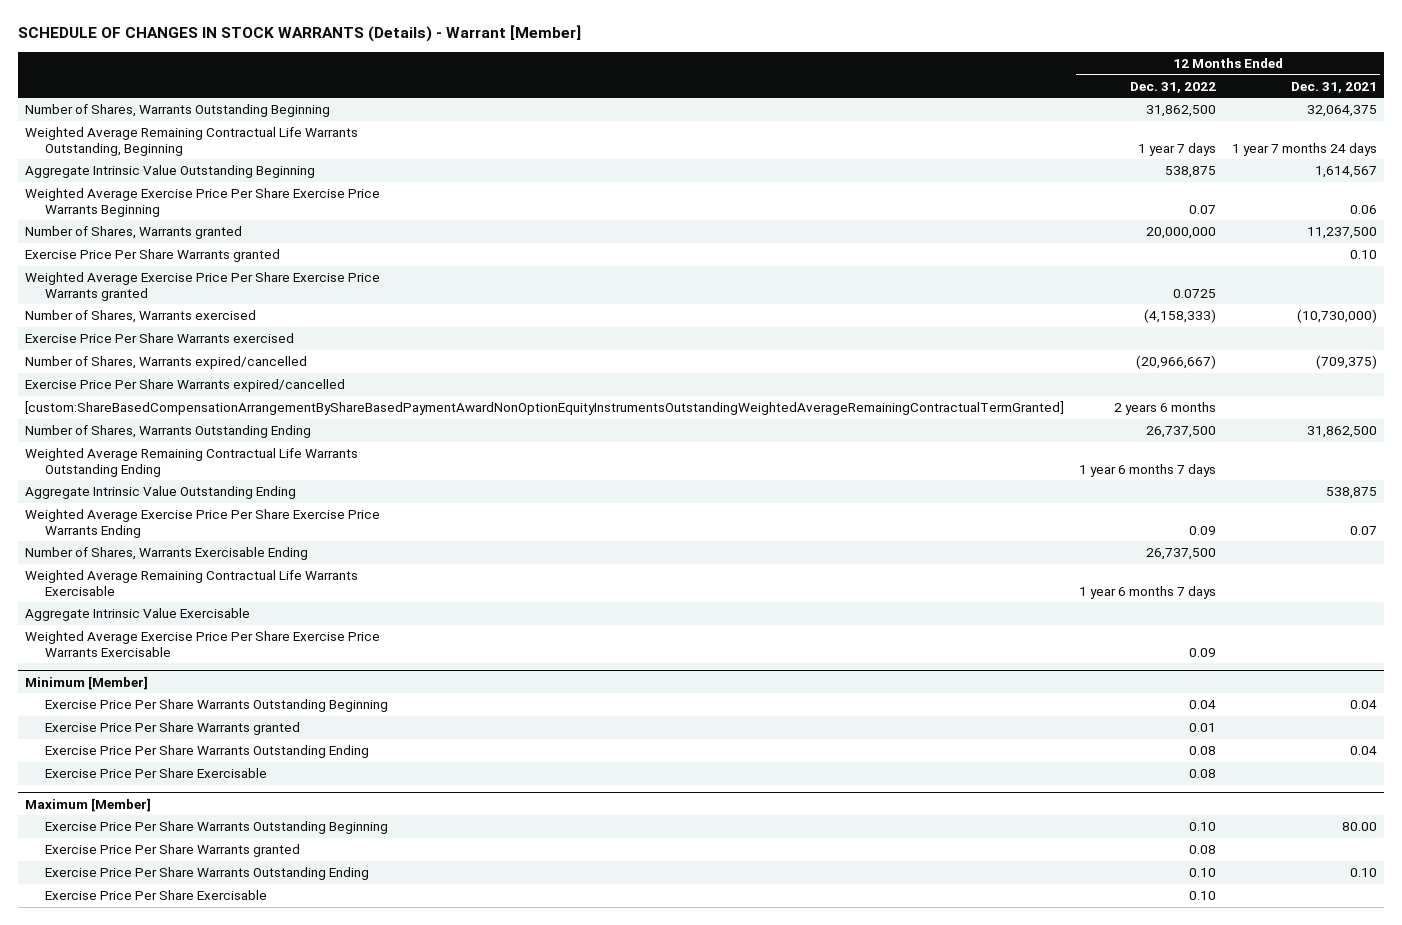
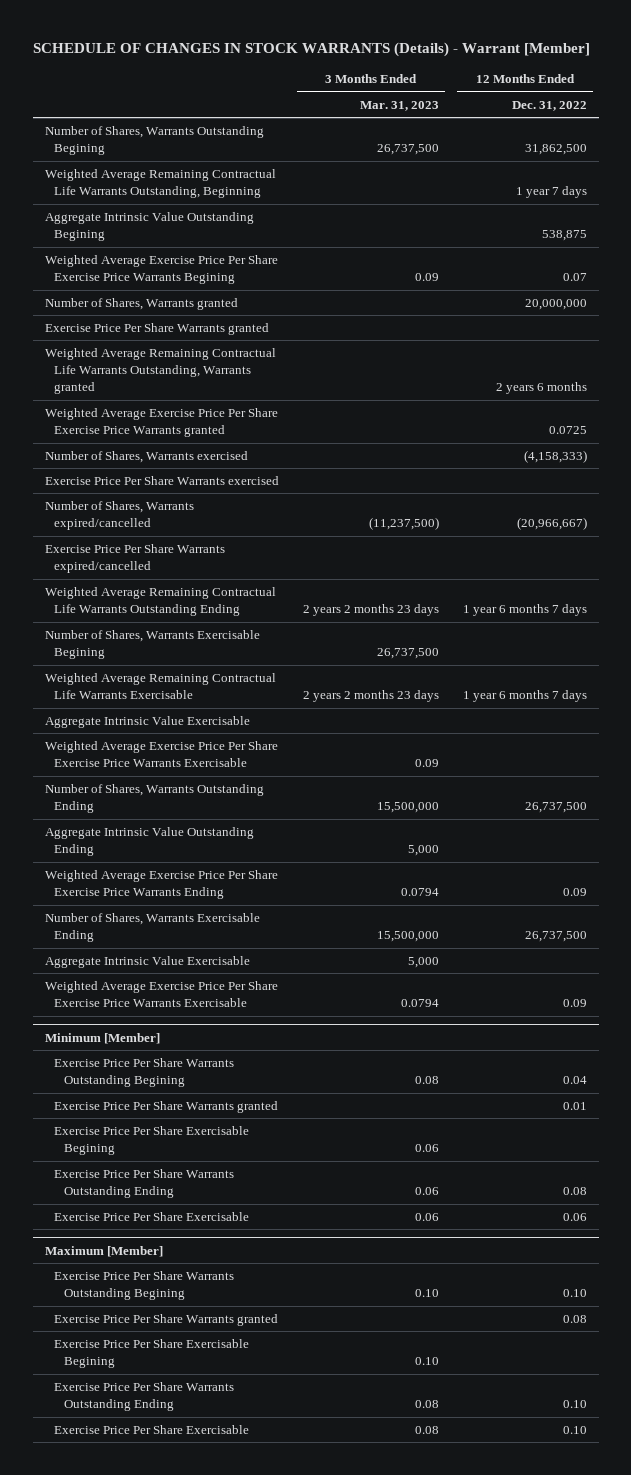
- | 12 Months Ended Dec. 31, 2022 | 12 Months Ended Dec. 31, 2021
+ | 3 Months Ended Mar. 31, 2023 | 12 Months Ended Dec. 31, 2022
- Number of Shares, Warrants Outstanding Beginning | 31,862,500 | 32,064,375
+ Number of Shares, Warrants Outstanding Begining | 26,737,500 | 31,862,500
- Aggregate Intrinsic Value Outstanding Beginning | 538,875 | 1,614,567
- Weighted Average Exercise Price Per Share Exercise Price Warrants Beginning | 0.07 | 0.06
+ Aggregate Intrinsic Value Outstanding Begining | | 538,875
+ Weighted Average Exercise Price Per Share Exercise Price Warrants Begining | 0.09 | 0.07
+ Weighted Average Remaining Contractual Life Warrants Outstanding, Warrants granted | | 2 years 6 months
- [custom:ShareBasedCompensationArrangementByShareBasedPaymentAwardNonOptionEquityInstrumentsOutstandingWeightedAverageRemainingContractualTermGranted] | 2 years 6 months |
+ Number of Shares, Warrants Exercisable Begining | 26,737,500 |
moved up: Weighted Average Remaining Contractual Life Warrants Exercisable | 2 years 2 months 23 days | 1 year 6 months 7 days
+ Aggregate Intrinsic Value Exercisable
+ Weighted Average Exercise Price Per Share Exercise Price Warrants Exercisable | 0.09 |
moved down: Number of Shares, Warrants Outstanding Ending | 15,500,000 | 26,737,500
@ Minimum [Member]
- Exercise Price Per Share Warrants Outstanding Beginning | 0.04 | 0.04
+ Exercise Price Per Share Warrants Outstanding Begining | 0.08 | 0.04
+ Exercise Price Per Share Exercisable Begining | 0.06 |
- Exercise Price Per Share Exercisable | 0.08 |
+ Exercise Price Per Share Exercisable | 0.06 | 0.06
@ Maximum [Member]
- Exercise Price Per Share Warrants Outstanding Beginning | 0.10 | 80.00
+ Exercise Price Per Share Warrants Outstanding Begining | 0.10 | 0.10
+ Exercise Price Per Share Exercisable Begining | 0.10 |

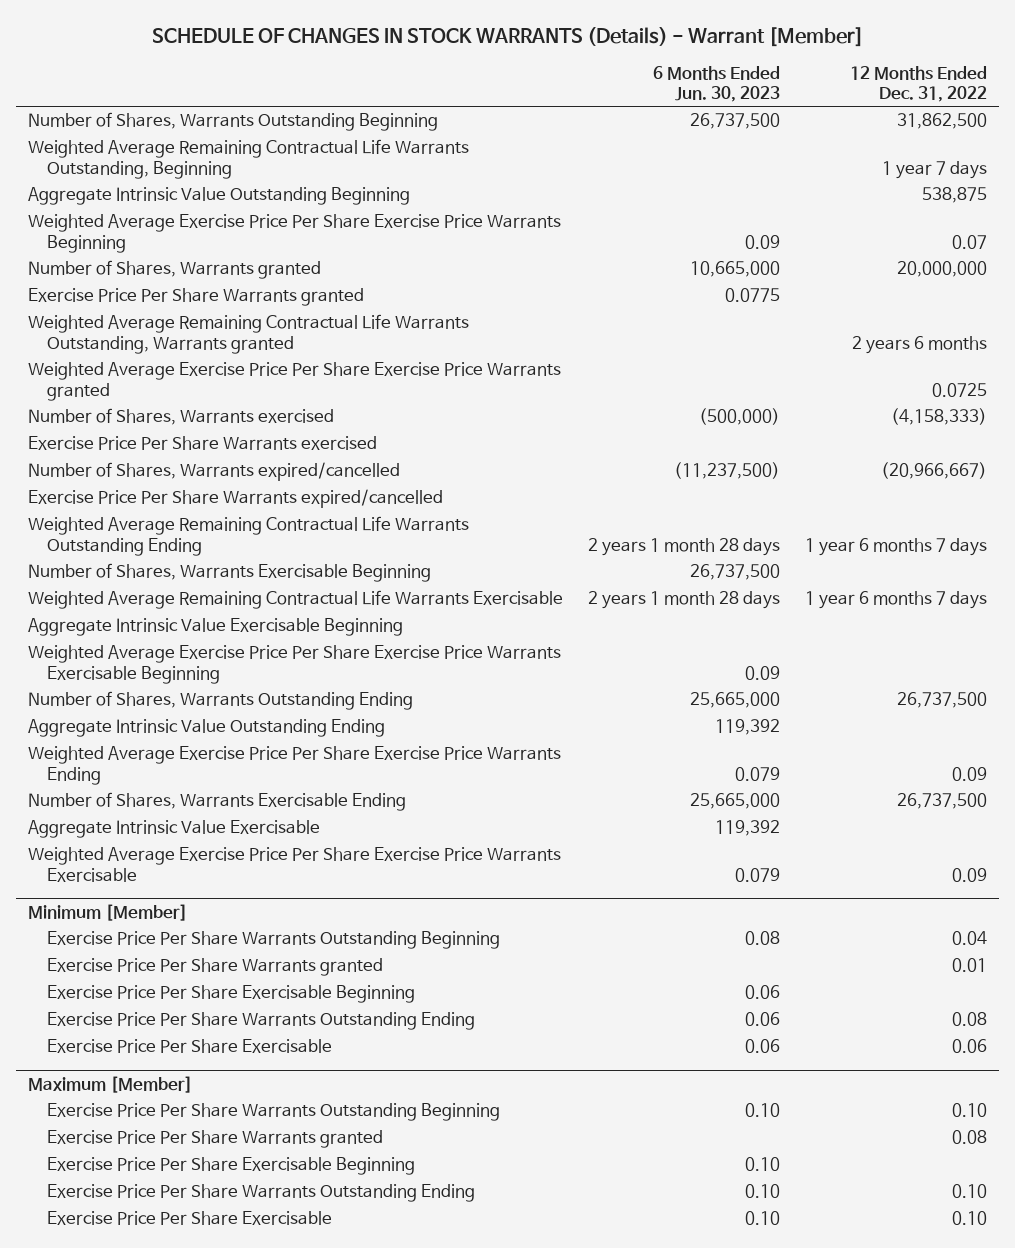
- | 3 Months Ended Mar. 31, 2023 | 12 Months Ended Dec. 31, 2022
+ | 6 Months Ended Jun. 30, 2023 | 12 Months Ended Dec. 31, 2022
- Number of Shares, Warrants Outstanding Begining | 26,737,500 | 31,862,500
+ Number of Shares, Warrants Outstanding Beginning | 26,737,500 | 31,862,500
- Aggregate Intrinsic Value Outstanding Begining | | 538,875
- Weighted Average Exercise Price Per Share Exercise Price Warrants Begining | 0.09 | 0.07
+ Aggregate Intrinsic Value Outstanding Beginning | | 538,875
+ Weighted Average Exercise Price Per Share Exercise Price Warrants Beginning | 0.09 | 0.07
- Number of Shares, Warrants Exercisable Begining | 26,737,500 |
+ Number of Shares, Warrants Exercisable Beginning | 26,737,500 |
- Aggregate Intrinsic Value Exercisable
- Weighted Average Exercise Price Per Share Exercise Price Warrants Exercisable | 0.09 |
+ Aggregate Intrinsic Value Exercisable Beginning
+ Weighted Average Exercise Price Per Share Exercise Price Warrants Exercisable Beginning | 0.09 |
@ Minimum [Member]
- Exercise Price Per Share Warrants Outstanding Begining | 0.08 | 0.04
+ Exercise Price Per Share Warrants Outstanding Beginning | 0.08 | 0.04
- Exercise Price Per Share Exercisable Begining | 0.06 |
+ Exercise Price Per Share Exercisable Beginning | 0.06 |
@ Maximum [Member]
- Exercise Price Per Share Warrants Outstanding Begining | 0.10 | 0.10
+ Exercise Price Per Share Warrants Outstanding Beginning | 0.10 | 0.10
- Exercise Price Per Share Exercisable Begining | 0.10 |
+ Exercise Price Per Share Exercisable Beginning | 0.10 |

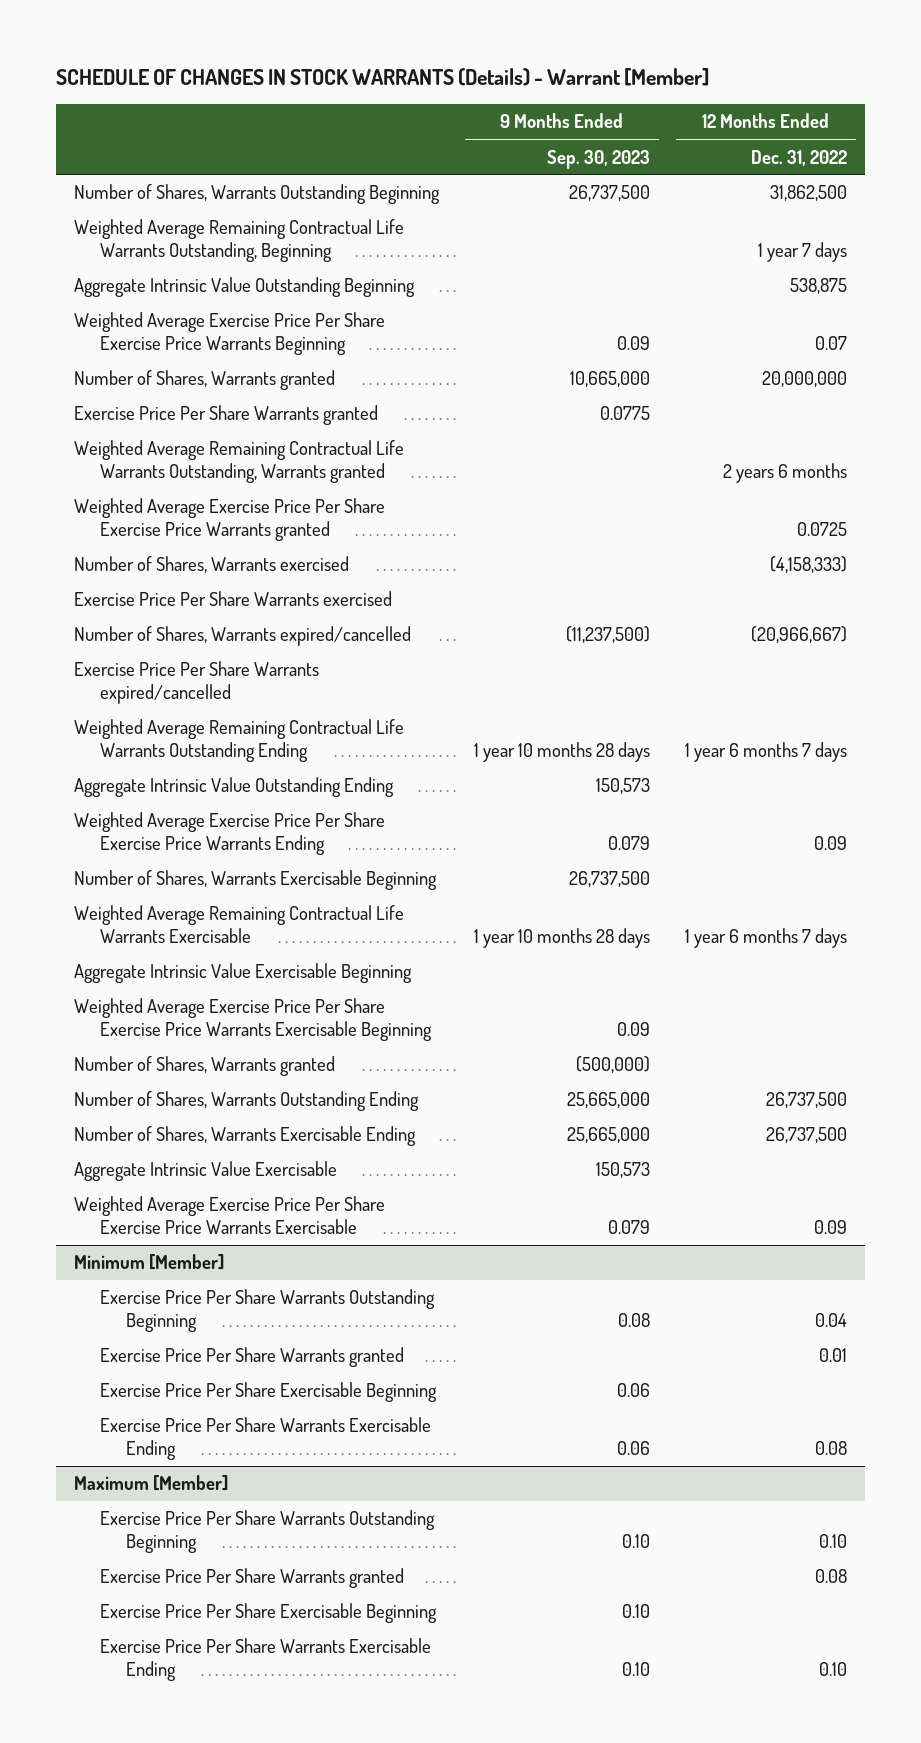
- | 6 Months Ended Jun. 30, 2023 | 12 Months Ended Dec. 31, 2022
+ | 9 Months Ended Sep. 30, 2023 | 12 Months Ended Dec. 31, 2022
moved up: Aggregate Intrinsic Value Outstanding Ending | 150,573 |
moved up: Weighted Average Exercise Price Per Share Exercise Price Warrants Ending | 0.079 | 0.09
+ Number of Shares, Warrants granted | (500,000) |
@ Minimum [Member]
- Exercise Price Per Share Warrants Outstanding Ending | 0.06 | 0.08
- Exercise Price Per Share Exercisable | 0.06 | 0.06
+ Exercise Price Per Share Warrants Exercisable Ending | 0.06 | 0.08
@ Maximum [Member]
- Exercise Price Per Share Warrants Outstanding Ending | 0.10 | 0.10
- Exercise Price Per Share Exercisable | 0.10 | 0.10
+ Exercise Price Per Share Warrants Exercisable Ending | 0.10 | 0.10

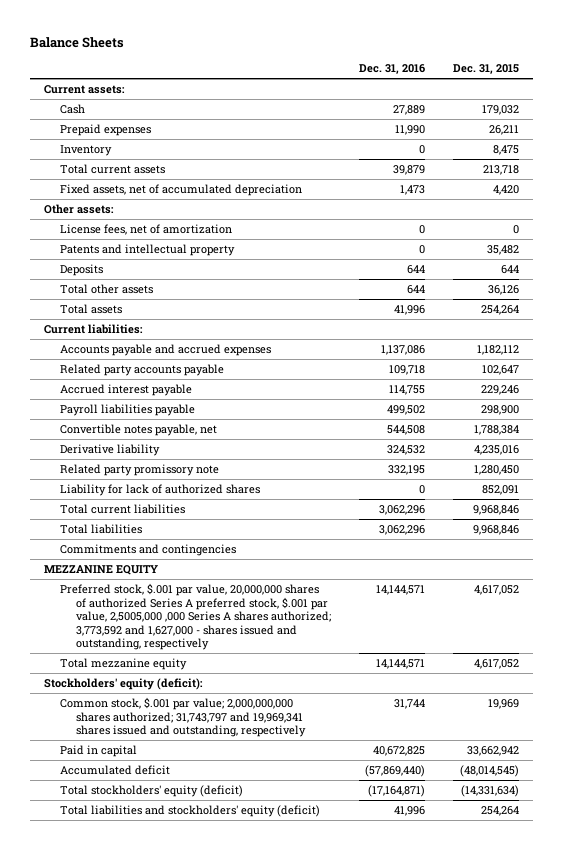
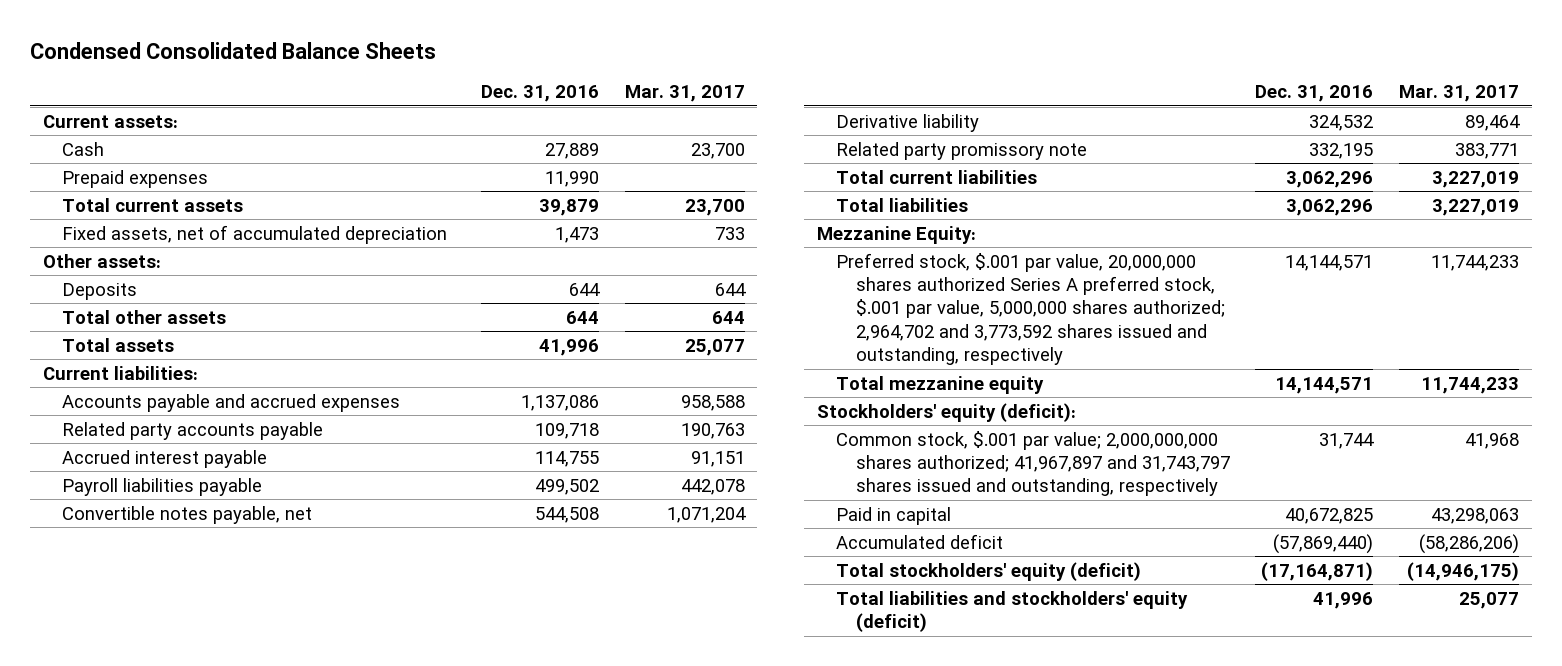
- Balance Sheets
+ Condensed Consolidated Balance Sheets
- | Dec. 31, 2016 | Dec. 31, 2015
+ | Dec. 31, 2016 | Mar. 31, 2017
- Inventory | 0 | 8,475
- License fees, net of amortization | 0 | 0
- Patents and intellectual property | 0 | 35,482
- Liability for lack of authorized shares | 0 | 852,091
- Commitments and contingencies
- MEZZANINE EQUITY
- Preferred stock, $.001 par value, 20,000,000 shares of authorized Series A preferred stock, $.001 par value, 2,5005,000 ,000 Series A shares authorized; 3,773,592 and 1,627,000 - shares issued and outstanding, respectively | 14,144,571 | 4,617,052
+ Mezzanine Equity:
+ Preferred stock, $.001 par value, 20,000,000 shares authorized Series A preferred stock, $.001 par value, 5,000,000 shares authorized; 2,964,702 and 3,773,592 shares issued and outstanding, respectively | 14,144,571 | 11,744,233
- Common stock, $.001 par value; 2,000,000,000 shares authorized; 31,743,797 and 19,969,341 shares issued and outstanding, respectively | 31,744 | 19,969
+ Common stock, $.001 par value; 2,000,000,000 shares authorized; 41,967,897 and 31,743,797 shares issued and outstanding, respectively | 31,744 | 41,968

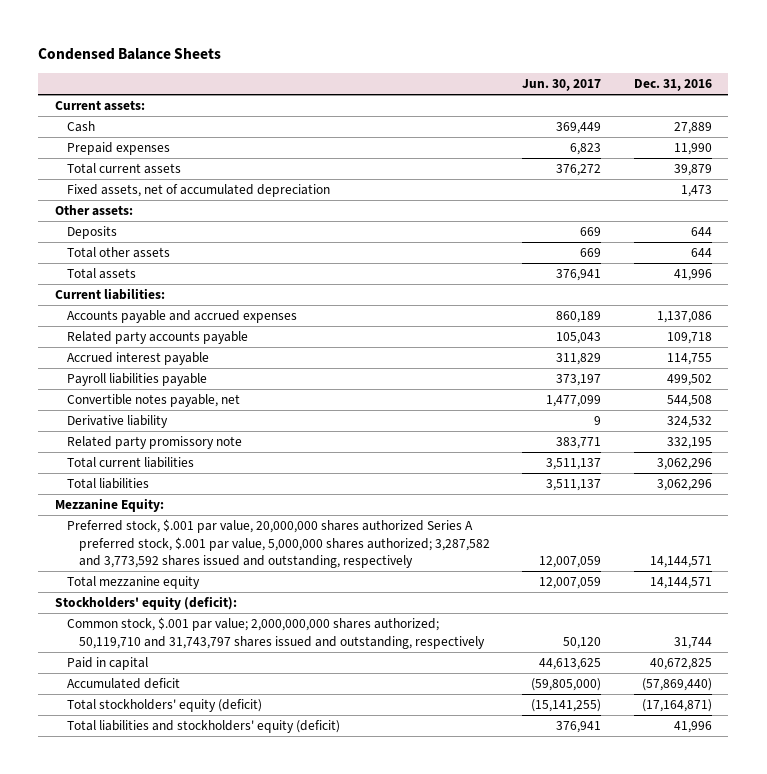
- Condensed Consolidated Balance Sheets
+ Condensed Balance Sheets
- | Dec. 31, 2016 | Mar. 31, 2017
+ | Jun. 30, 2017 | Dec. 31, 2016
- Preferred stock, $.001 par value, 20,000,000 shares authorized Series A preferred stock, $.001 par value, 5,000,000 shares authorized; 2,964,702 and 3,773,592 shares issued and outstanding, respectively | 14,144,571 | 11,744,233
+ Preferred stock, $.001 par value, 20,000,000 shares authorized Series A preferred stock, $.001 par value, 5,000,000 shares authorized; 3,287,582 and 3,773,592 shares issued and outstanding, respectively | 12,007,059 | 14,144,571
- Common stock, $.001 par value; 2,000,000,000 shares authorized; 41,967,897 and 31,743,797 shares issued and outstanding, respectively | 31,744 | 41,968
+ Common stock, $.001 par value; 2,000,000,000 shares authorized; 50,119,710 and 31,743,797 shares issued and outstanding, respectively | 50,120 | 31,744

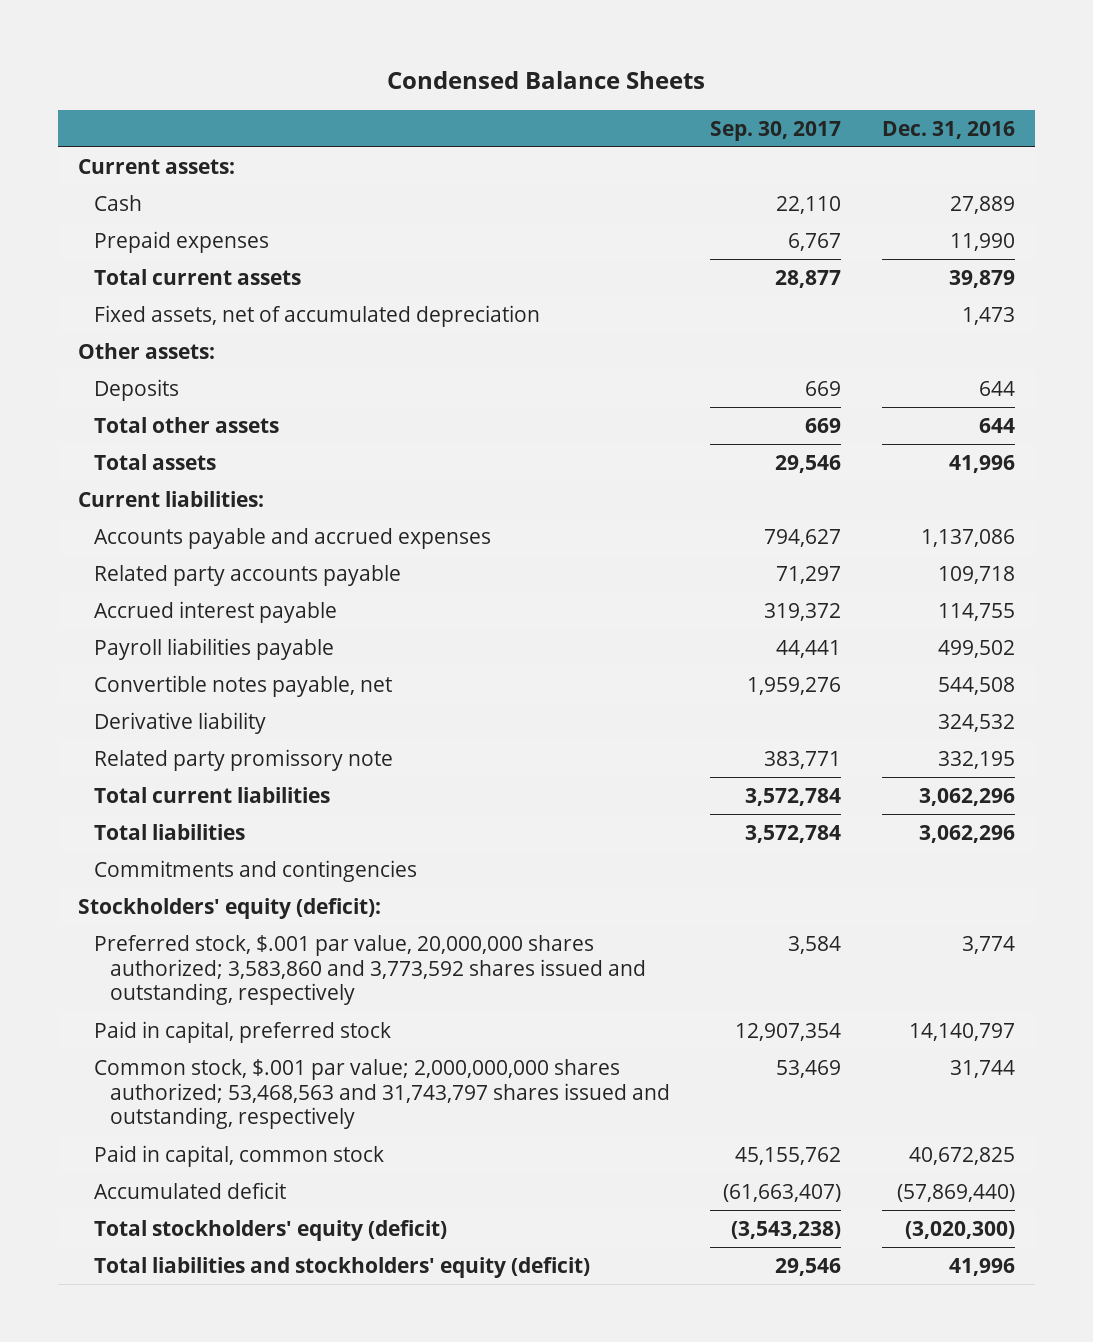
- | Jun. 30, 2017 | Dec. 31, 2016
+ | Sep. 30, 2017 | Dec. 31, 2016
- Mezzanine Equity:
- Preferred stock, $.001 par value, 20,000,000 shares authorized Series A preferred stock, $.001 par value, 5,000,000 shares authorized; 3,287,582 and 3,773,592 shares issued and outstanding, respectively | 12,007,059 | 14,144,571
- Total mezzanine equity | 12,007,059 | 14,144,571
+ Commitments and contingencies
- Common stock, $.001 par value; 2,000,000,000 shares authorized; 50,119,710 and 31,743,797 shares issued and outstanding, respectively | 50,120 | 31,744
- Paid in capital | 44,613,625 | 40,672,825
+ Preferred stock, $.001 par value, 20,000,000 shares authorized; 3,583,860 and 3,773,592 shares issued and outstanding, respectively | 3,584 | 3,774
+ Paid in capital, preferred stock | 12,907,354 | 14,140,797
+ Common stock, $.001 par value; 2,000,000,000 shares authorized; 53,468,563 and 31,743,797 shares issued and outstanding, respectively | 53,469 | 31,744
+ Paid in capital, common stock | 45,155,762 | 40,672,825
- Total stockholders' equity (deficit) | (15,141,255) | (17,164,871)
+ Total stockholders' equity (deficit) | (3,543,238) | (3,020,300)

